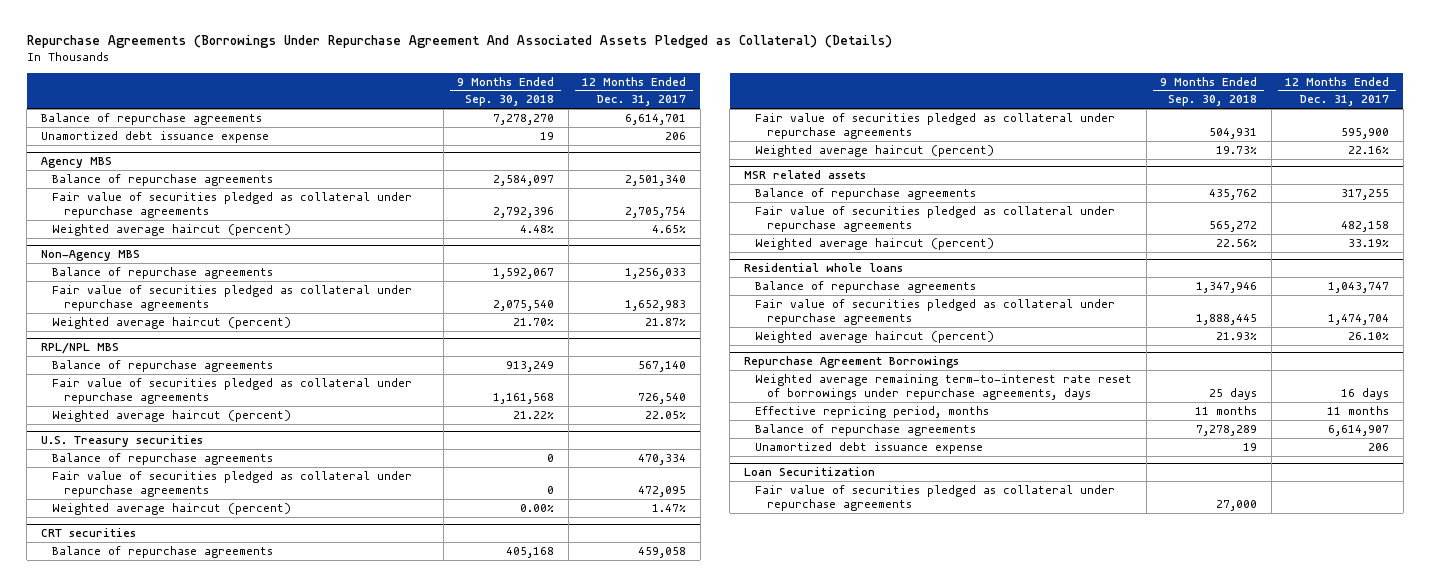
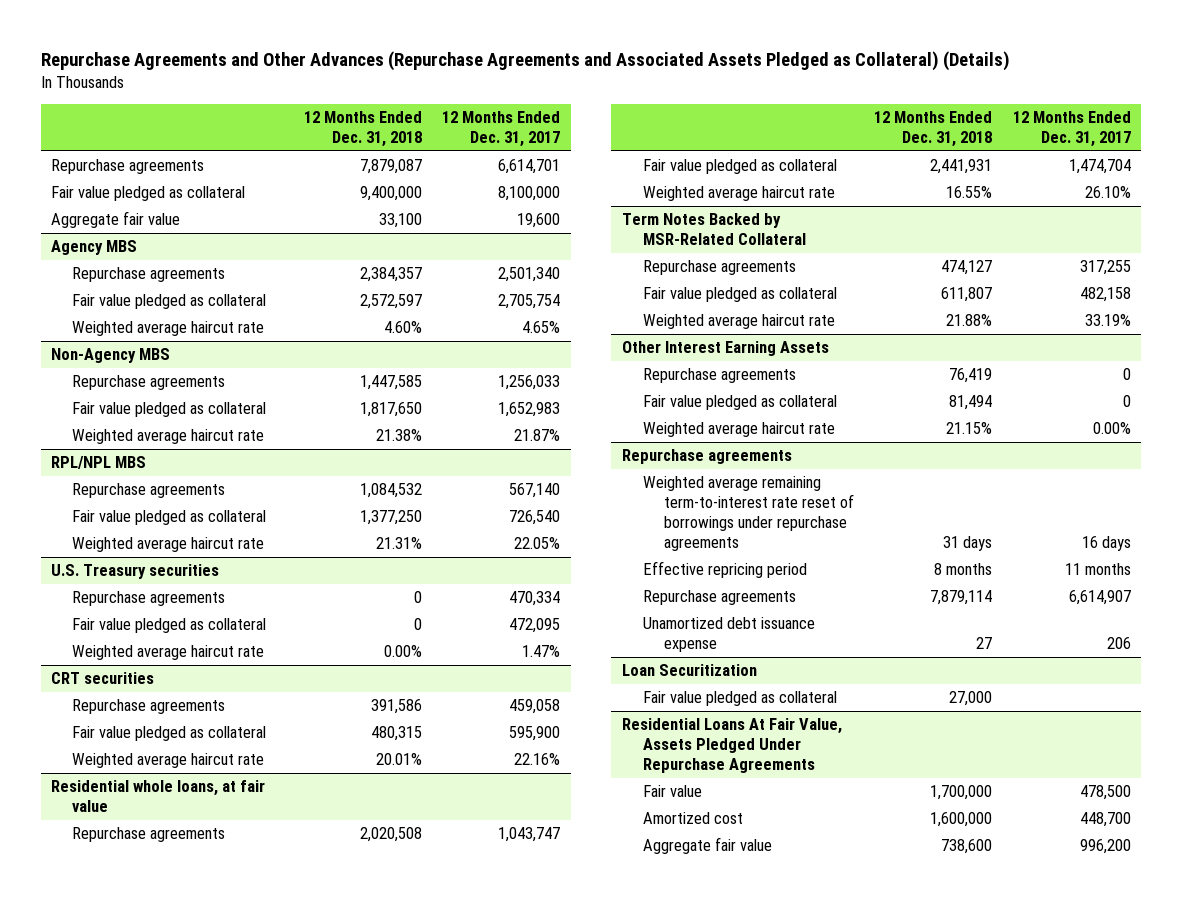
- Repurchase Agreements (Borrowings Under Repurchase Agreement And Associated Assets Pledged as Collateral) (Details)
+ Repurchase Agreements and Other Advances (Repurchase Agreements and Associated Assets Pledged as Collateral) (Details)
- | 9 Months Ended Sep. 30, 2018 | 12 Months Ended Dec. 31, 2017
+ | 12 Months Ended Dec. 31, 2018 | 12 Months Ended Dec. 31, 2017
- Balance of repurchase agreements | 7,278,270 | 6,614,701
- Unamortized debt issuance expense | 19 | 206
+ Repurchase agreements | 7,879,087 | 6,614,701
+ Fair value pledged as collateral | 9,400,000 | 8,100,000
+ Aggregate fair value | 33,100 | 19,600
@ Agency MBS
- Balance of repurchase agreements | 2,584,097 | 2,501,340
- Fair value of securities pledged as collateral under repurchase agreements | 2,792,396 | 2,705,754
- Weighted average haircut (percent) | 4.48% | 4.65%
+ Repurchase agreements | 2,384,357 | 2,501,340
+ Fair value pledged as collateral | 2,572,597 | 2,705,754
+ Weighted average haircut rate | 4.60% | 4.65%
@ Non-Agency MBS
- Balance of repurchase agreements | 1,592,067 | 1,256,033
- Fair value of securities pledged as collateral under repurchase agreements | 2,075,540 | 1,652,983
- Weighted average haircut (percent) | 21.70% | 21.87%
+ Repurchase agreements | 1,447,585 | 1,256,033
+ Fair value pledged as collateral | 1,817,650 | 1,652,983
+ Weighted average haircut rate | 21.38% | 21.87%
@ RPL/NPL MBS
- Balance of repurchase agreements | 913,249 | 567,140
- Fair value of securities pledged as collateral under repurchase agreements | 1,161,568 | 726,540
- Weighted average haircut (percent) | 21.22% | 22.05%
+ Repurchase agreements | 1,084,532 | 567,140
+ Fair value pledged as collateral | 1,377,250 | 726,540
+ Weighted average haircut rate | 21.31% | 22.05%
@ U.S. Treasury securities
- Balance of repurchase agreements | 0 | 470,334
- Fair value of securities pledged as collateral under repurchase agreements | 0 | 472,095
- Weighted average haircut (percent) | 0.00% | 1.47%
+ Repurchase agreements | 0 | 470,334
+ Fair value pledged as collateral | 0 | 472,095
+ Weighted average haircut rate | 0.00% | 1.47%
@ CRT securities
- Balance of repurchase agreements | 405,168 | 459,058
- Fair value of securities pledged as collateral under repurchase agreements | 504,931 | 595,900
- Weighted average haircut (percent) | 19.73% | 22.16%
- MSR related assets
- Balance of repurchase agreements | 435,762 | 317,255
- Fair value of securities pledged as collateral under repurchase agreements | 565,272 | 482,158
- Weighted average haircut (percent) | 22.56% | 33.19%
- Residential whole loans
- Balance of repurchase agreements | 1,347,946 | 1,043,747
- Fair value of securities pledged as collateral under repurchase agreements | 1,888,445 | 1,474,704
- Weighted average haircut (percent) | 21.93% | 26.10%
- Repurchase Agreement Borrowings
- Weighted average remaining term-to-interest rate reset of borrowings under repurchase agreements, days | 25 days | 16 days
- Effective repricing period, months | 11 months | 11 months
- Balance of repurchase agreements | 7,278,289 | 6,614,907
@ CRT securities
+ Repurchase agreements | 391,586 | 459,058
+ Fair value pledged as collateral | 480,315 | 595,900
+ Weighted average haircut rate | 20.01% | 22.16%
+ Residential whole loans, at fair value
+ Repurchase agreements | 2,020,508 | 1,043,747
+ Fair value pledged as collateral | 2,441,931 | 1,474,704
+ Weighted average haircut rate | 16.55% | 26.10%
+ Term Notes Backed by MSR-Related Collateral
+ Repurchase agreements | 474,127 | 317,255
+ Fair value pledged as collateral | 611,807 | 482,158
+ Weighted average haircut rate | 21.88% | 33.19%
+ Other Interest Earning Assets
+ Repurchase agreements | 76,419 | 0
+ Fair value pledged as collateral | 81,494 | 0
+ Weighted average haircut rate | 21.15% | 0.00%
+ Repurchase agreements
+ Weighted average remaining term-to-interest rate reset of borrowings under repurchase agreements | 31 days | 16 days
+ Effective repricing period | 8 months | 11 months
+ Repurchase agreements | 7,879,114 | 6,614,907
@ Loan Securitization
- Fair value of securities pledged as collateral under repurchase agreements | 27,000 |
+ Fair value pledged as collateral | 27,000 |
+ Residential Loans At Fair Value, Assets Pledged Under Repurchase Agreements
+ Fair value | 1,700,000 | 478,500
+ Amortized cost | 1,600,000 | 448,700
+ Aggregate fair value | 738,600 | 996,200

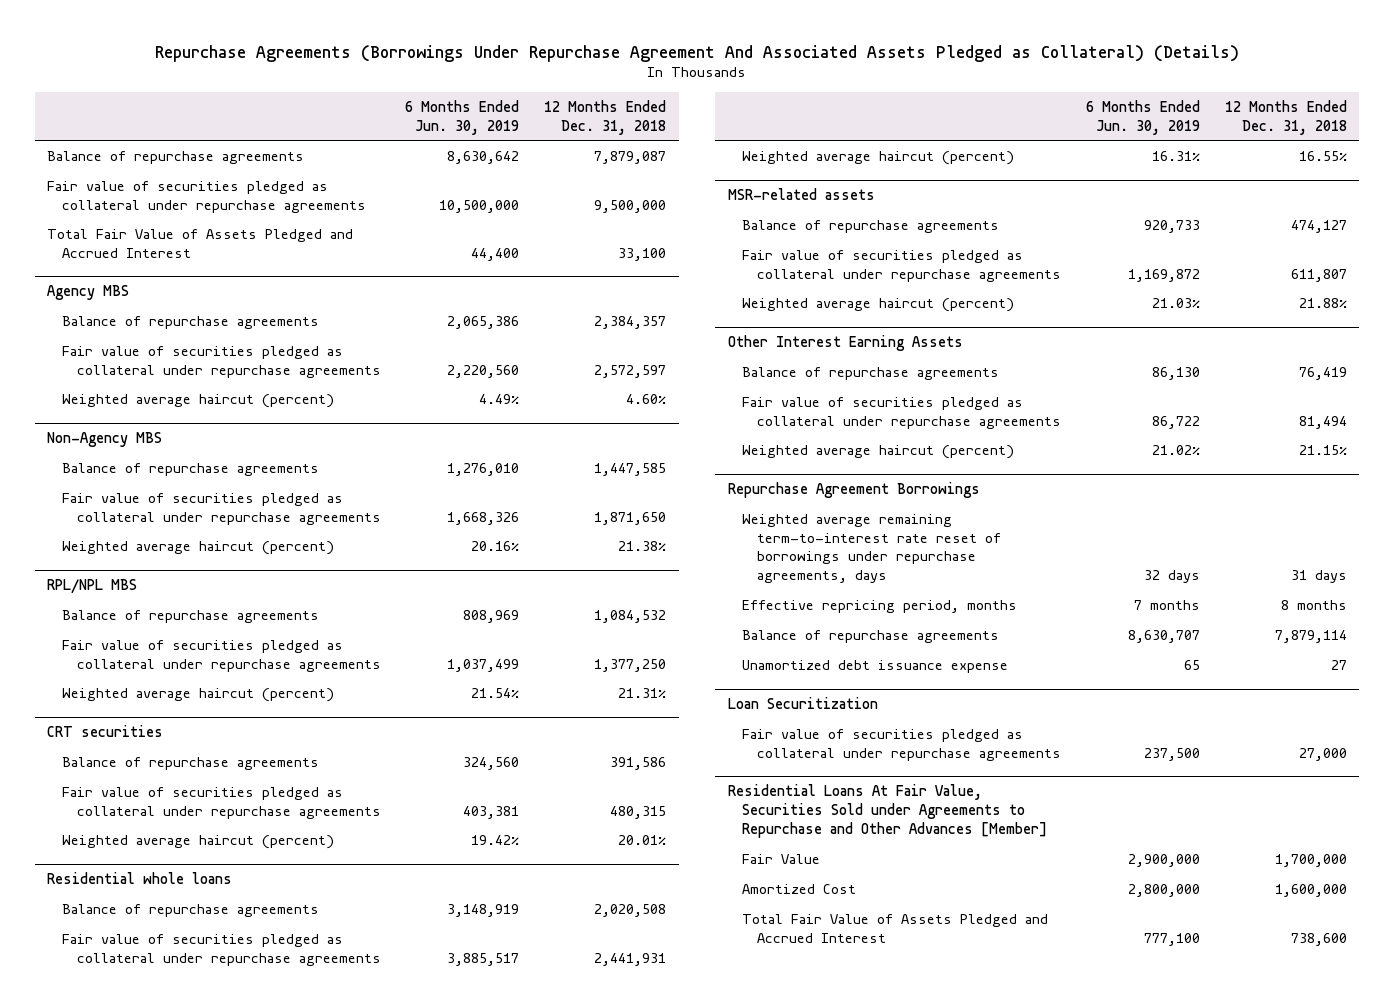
- Repurchase Agreements and Other Advances (Repurchase Agreements and Associated Assets Pledged as Collateral) (Details)
+ Repurchase Agreements (Borrowings Under Repurchase Agreement And Associated Assets Pledged as Collateral) (Details)
- | 12 Months Ended Dec. 31, 2018 | 12 Months Ended Dec. 31, 2017
+ | 6 Months Ended Jun. 30, 2019 | 12 Months Ended Dec. 31, 2018
- Repurchase agreements | 7,879,087 | 6,614,701
- Fair value pledged as collateral | 9,400,000 | 8,100,000
- Aggregate fair value | 33,100 | 19,600
+ Balance of repurchase agreements | 8,630,642 | 7,879,087
+ Fair value of securities pledged as collateral under repurchase agreements | 10,500,000 | 9,500,000
+ Total Fair Value of Assets Pledged and Accrued Interest | 44,400 | 33,100
@ Agency MBS
- Repurchase agreements | 2,384,357 | 2,501,340
- Fair value pledged as collateral | 2,572,597 | 2,705,754
- Weighted average haircut rate | 4.60% | 4.65%
+ Balance of repurchase agreements | 2,065,386 | 2,384,357
+ Fair value of securities pledged as collateral under repurchase agreements | 2,220,560 | 2,572,597
+ Weighted average haircut (percent) | 4.49% | 4.60%
@ Non-Agency MBS
- Repurchase agreements | 1,447,585 | 1,256,033
- Fair value pledged as collateral | 1,817,650 | 1,652,983
- Weighted average haircut rate | 21.38% | 21.87%
+ Balance of repurchase agreements | 1,276,010 | 1,447,585
+ Fair value of securities pledged as collateral under repurchase agreements | 1,668,326 | 1,871,650
+ Weighted average haircut (percent) | 20.16% | 21.38%
@ RPL/NPL MBS
- Repurchase agreements | 1,084,532 | 567,140
- Fair value pledged as collateral | 1,377,250 | 726,540
- Weighted average haircut rate | 21.31% | 22.05%
- U.S. Treasury securities
- Repurchase agreements | 0 | 470,334
- Fair value pledged as collateral | 0 | 472,095
- Weighted average haircut rate | 0.00% | 1.47%
@ RPL/NPL MBS
+ Balance of repurchase agreements | 808,969 | 1,084,532
+ Fair value of securities pledged as collateral under repurchase agreements | 1,037,499 | 1,377,250
+ Weighted average haircut (percent) | 21.54% | 21.31%
@ CRT securities
- Repurchase agreements | 391,586 | 459,058
- Fair value pledged as collateral | 480,315 | 595,900
- Weighted average haircut rate | 20.01% | 22.16%
- Residential whole loans, at fair value
- Repurchase agreements | 2,020,508 | 1,043,747
- Fair value pledged as collateral | 2,441,931 | 1,474,704
- Weighted average haircut rate | 16.55% | 26.10%
- Term Notes Backed by MSR-Related Collateral
- Repurchase agreements | 474,127 | 317,255
- Fair value pledged as collateral | 611,807 | 482,158
- Weighted average haircut rate | 21.88% | 33.19%
@ CRT securities
+ Balance of repurchase agreements | 324,560 | 391,586
+ Fair value of securities pledged as collateral under repurchase agreements | 403,381 | 480,315
+ Weighted average haircut (percent) | 19.42% | 20.01%
+ Residential whole loans
+ Balance of repurchase agreements | 3,148,919 | 2,020,508
+ Fair value of securities pledged as collateral under repurchase agreements | 3,885,517 | 2,441,931
+ Weighted average haircut (percent) | 16.31% | 16.55%
+ MSR-related assets
+ Balance of repurchase agreements | 920,733 | 474,127
+ Fair value of securities pledged as collateral under repurchase agreements | 1,169,872 | 611,807
+ Weighted average haircut (percent) | 21.03% | 21.88%
@ Other Interest Earning Assets
- Repurchase agreements | 76,419 | 0
- Fair value pledged as collateral | 81,494 | 0
- Weighted average haircut rate | 21.15% | 0.00%
- Repurchase agreements
- Weighted average remaining term-to-interest rate reset of borrowings under repurchase agreements | 31 days | 16 days
- Effective repricing period | 8 months | 11 months
- Repurchase agreements | 7,879,114 | 6,614,907
@ Other Interest Earning Assets
+ Balance of repurchase agreements | 86,130 | 76,419
+ Fair value of securities pledged as collateral under repurchase agreements | 86,722 | 81,494
+ Weighted average haircut (percent) | 21.02% | 21.15%
+ Repurchase Agreement Borrowings
+ Weighted average remaining term-to-interest rate reset of borrowings under repurchase agreements, days | 32 days | 31 days
+ Effective repricing period, months | 7 months | 8 months
+ Balance of repurchase agreements | 8,630,707 | 7,879,114
@ Loan Securitization
- Fair value pledged as collateral | 27,000 |
- Residential Loans At Fair Value, Assets Pledged Under Repurchase Agreements
- Fair value | 1,700,000 | 478,500
- Amortized cost | 1,600,000 | 448,700
- Aggregate fair value | 738,600 | 996,200
@ Loan Securitization
+ Fair value of securities pledged as collateral under repurchase agreements | 237,500 | 27,000
+ Residential Loans At Fair Value, Securities Sold under Agreements to Repurchase and Other Advances [Member]
+ Fair Value | 2,900,000 | 1,700,000
+ Amortized Cost | 2,800,000 | 1,600,000
+ Total Fair Value of Assets Pledged and Accrued Interest | 777,100 | 738,600

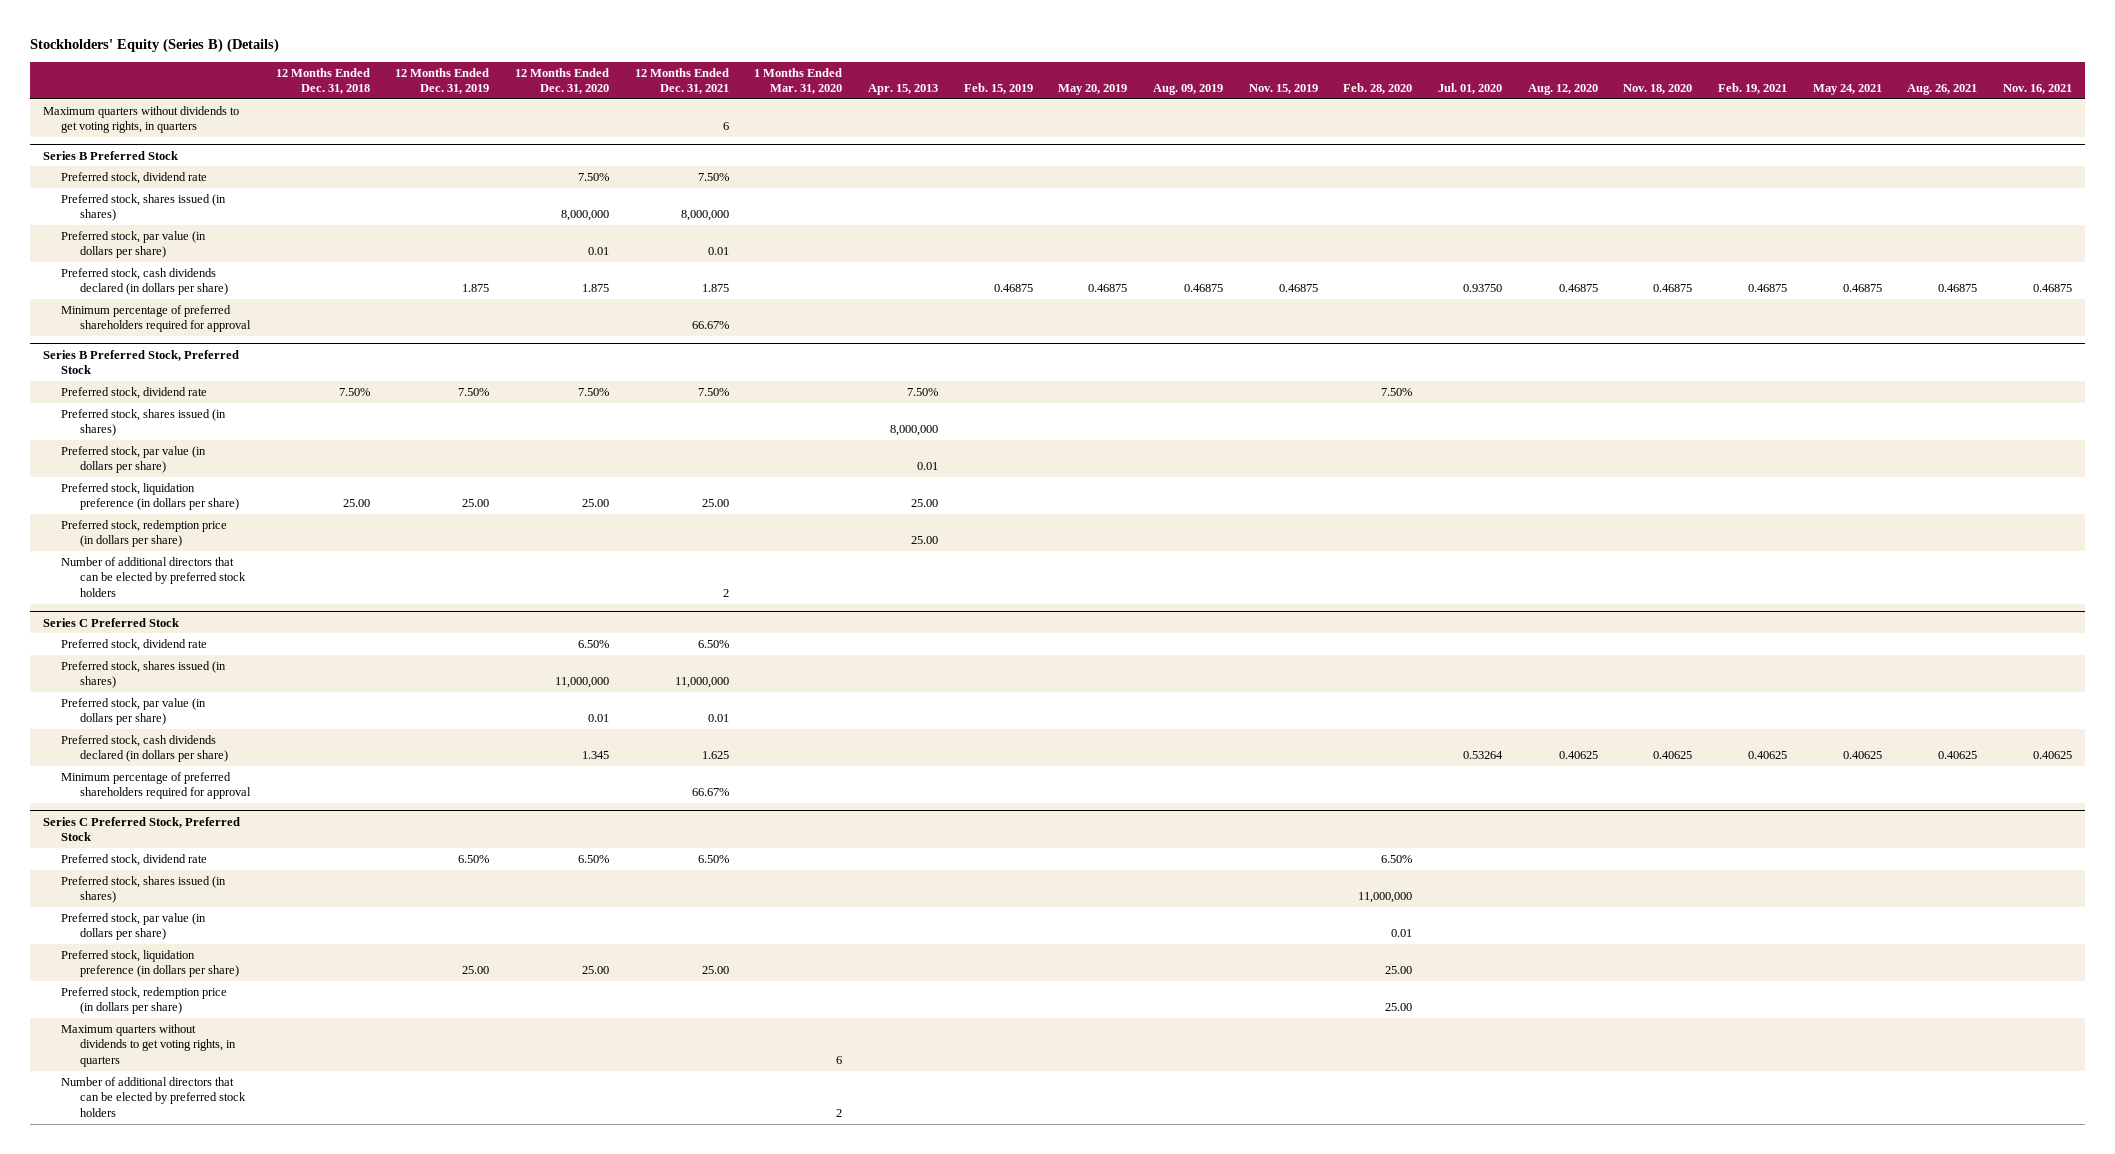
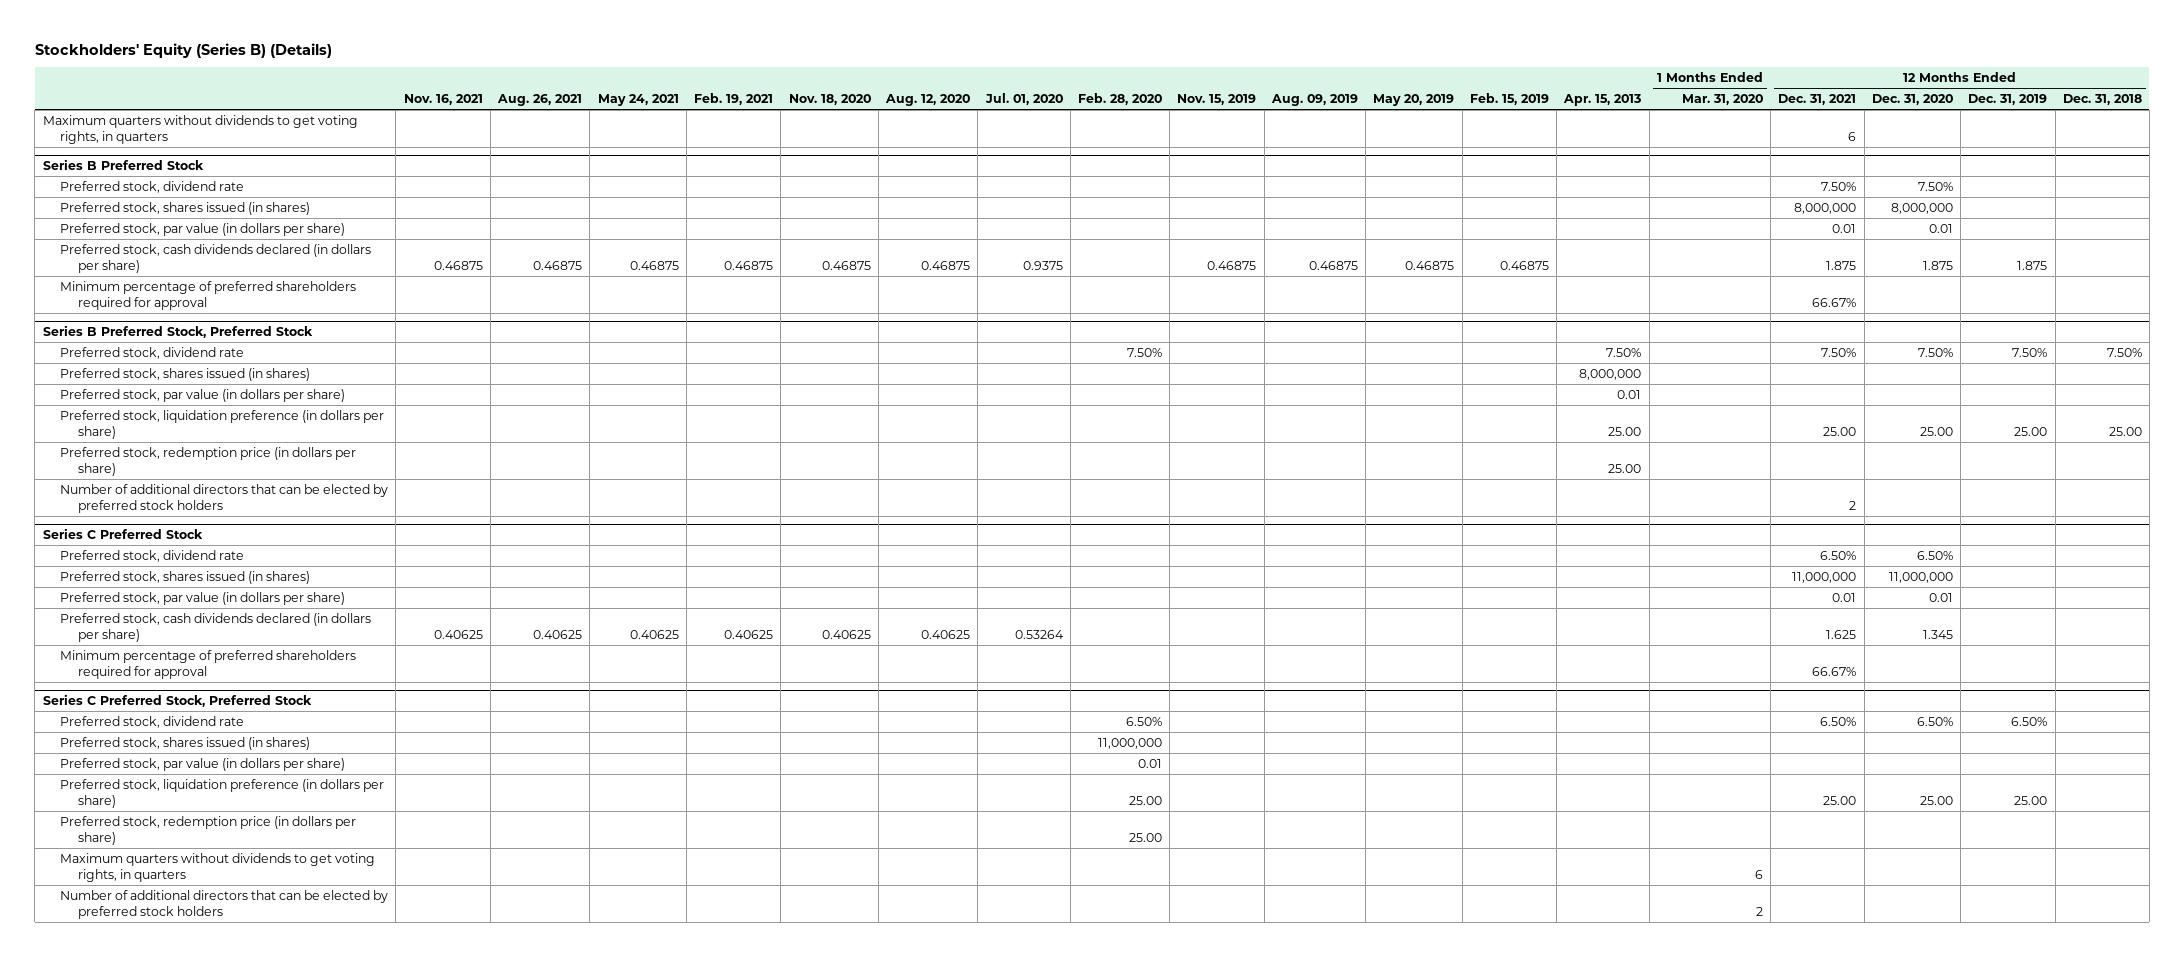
- | 12 Months Ended Dec. 31, 2018 | 12 Months Ended Dec. 31, 2019 | 12 Months Ended Dec. 31, 2020 | 12 Months Ended Dec. 31, 2021 | 1 Months Ended Mar. 31, 2020 | Apr. 15, 2013 | Feb. 15, 2019 | May 20, 2019 | Aug. 09, 2019 | Nov. 15, 2019 | Feb. 28, 2020 | Jul. 01, 2020 | Aug. 12, 2020 | Nov. 18, 2020 | Feb. 19, 2021 | May 24, 2021 | Aug. 26, 2021 | Nov. 16, 2021
+ | Nov. 16, 2021 | Aug. 26, 2021 | May 24, 2021 | Feb. 19, 2021 | Nov. 18, 2020 | Aug. 12, 2020 | Jul. 01, 2020 | Feb. 28, 2020 | Nov. 15, 2019 | Aug. 09, 2019 | May 20, 2019 | Feb. 15, 2019 | Apr. 15, 2013 | 1 Months Ended Mar. 31, 2020 | 12 Months Ended Dec. 31, 2021 | 12 Months Ended Dec. 31, 2020 | 12 Months Ended Dec. 31, 2019 | 12 Months Ended Dec. 31, 2018
@ Series B Preferred Stock
- Preferred stock, cash dividends declared (in dollars per share) | | 1.875 | 1.875 | 1.875 | | | 0.46875 | 0.46875 | 0.46875 | 0.46875 | | 0.93750 | 0.46875 | 0.46875 | 0.46875 | 0.46875 | 0.46875 | 0.46875
+ Preferred stock, cash dividends declared (in dollars per share) | 0.46875 | 0.46875 | 0.46875 | 0.46875 | 0.46875 | 0.46875 | 0.9375 | | 0.46875 | 0.46875 | 0.46875 | 0.46875 | | | 1.875 | 1.875 | 1.875 |

